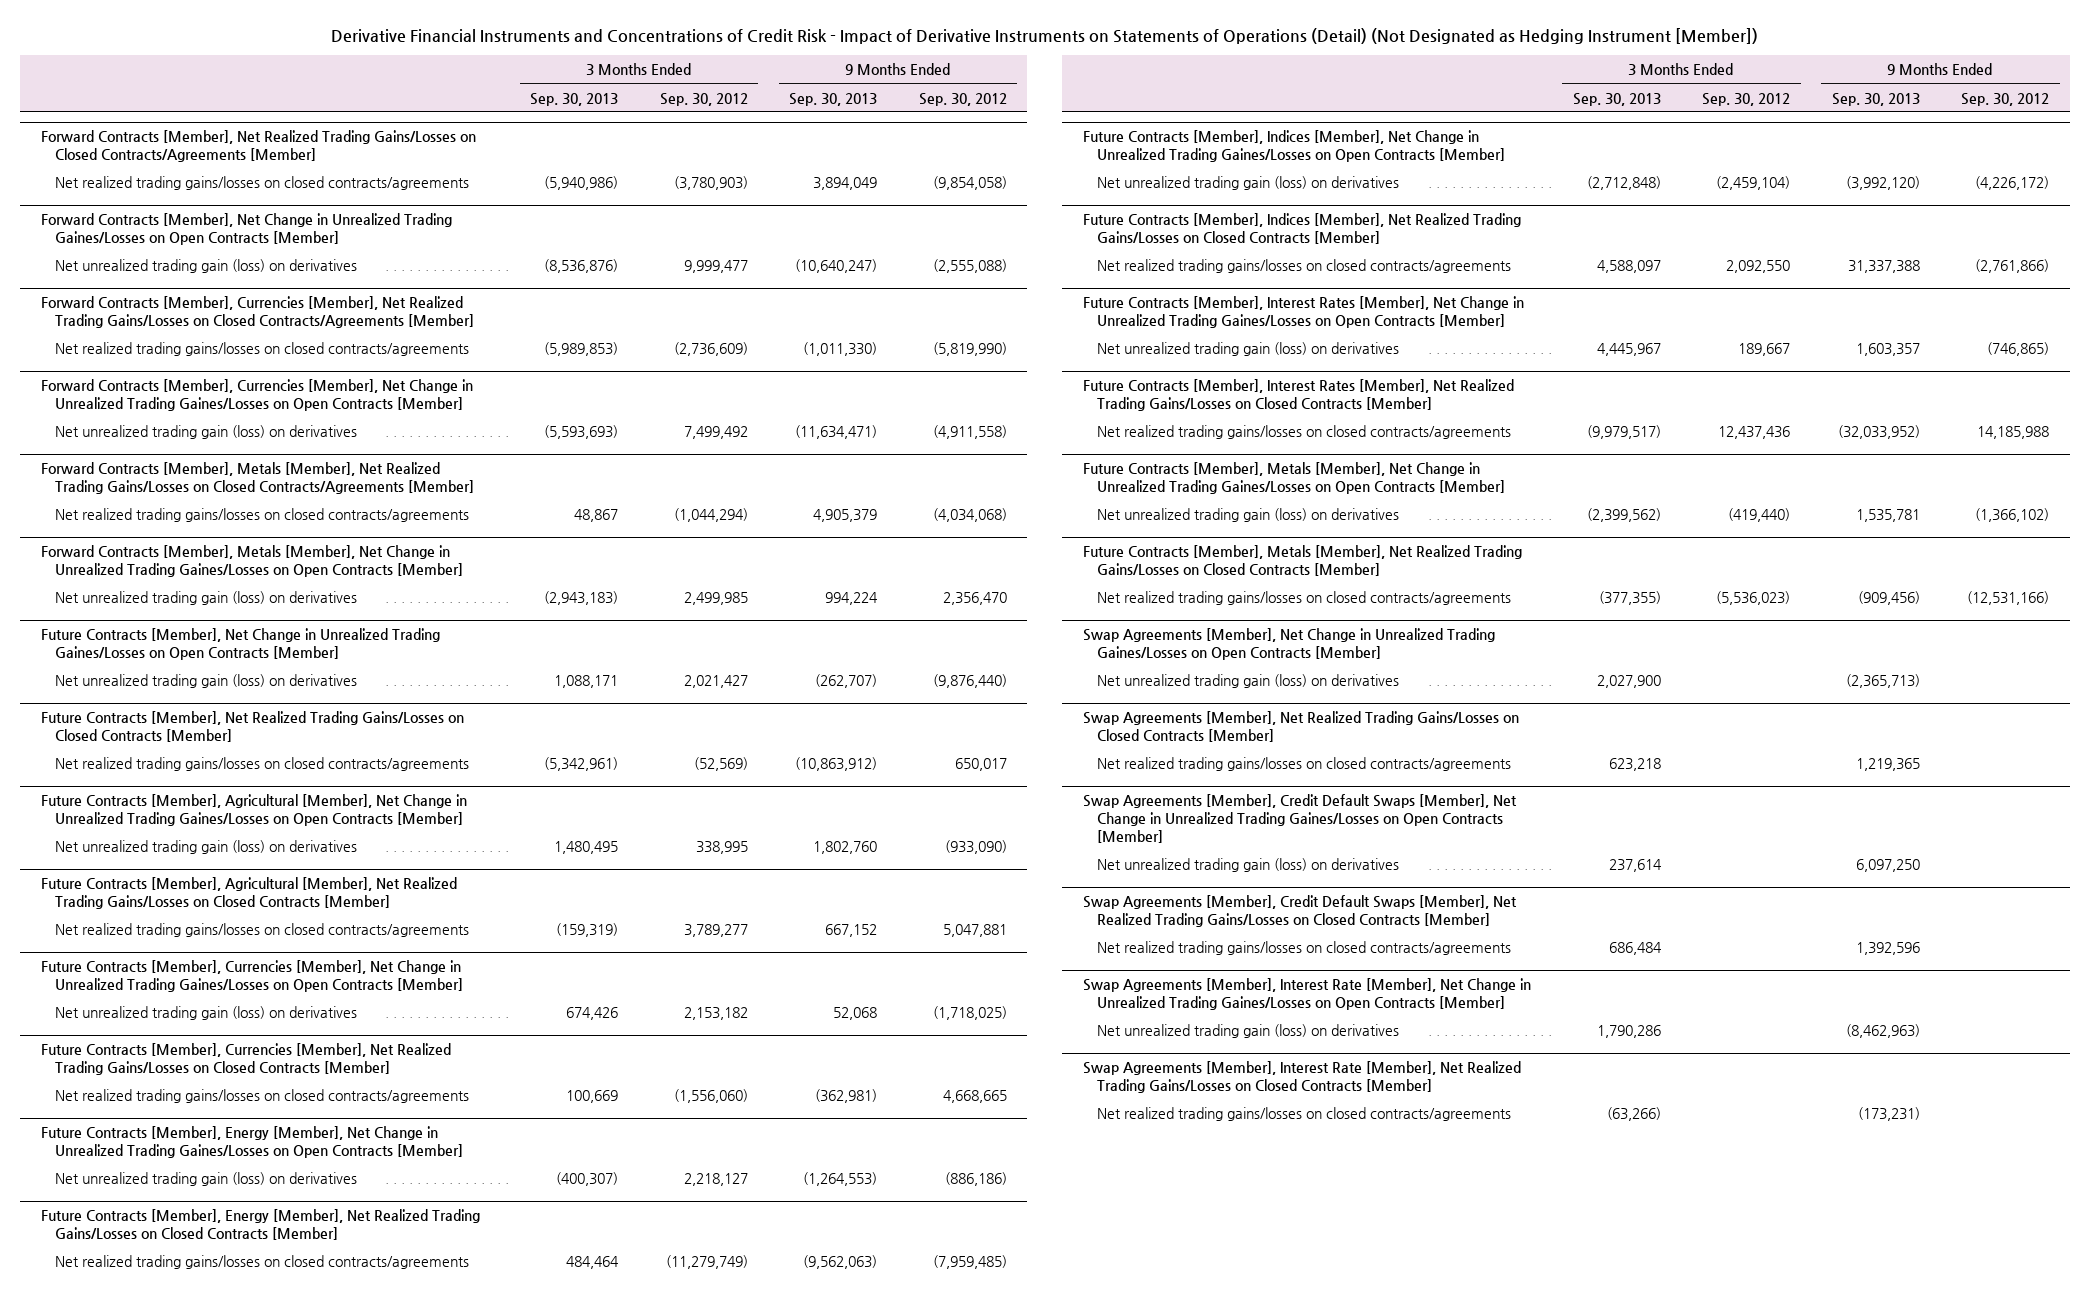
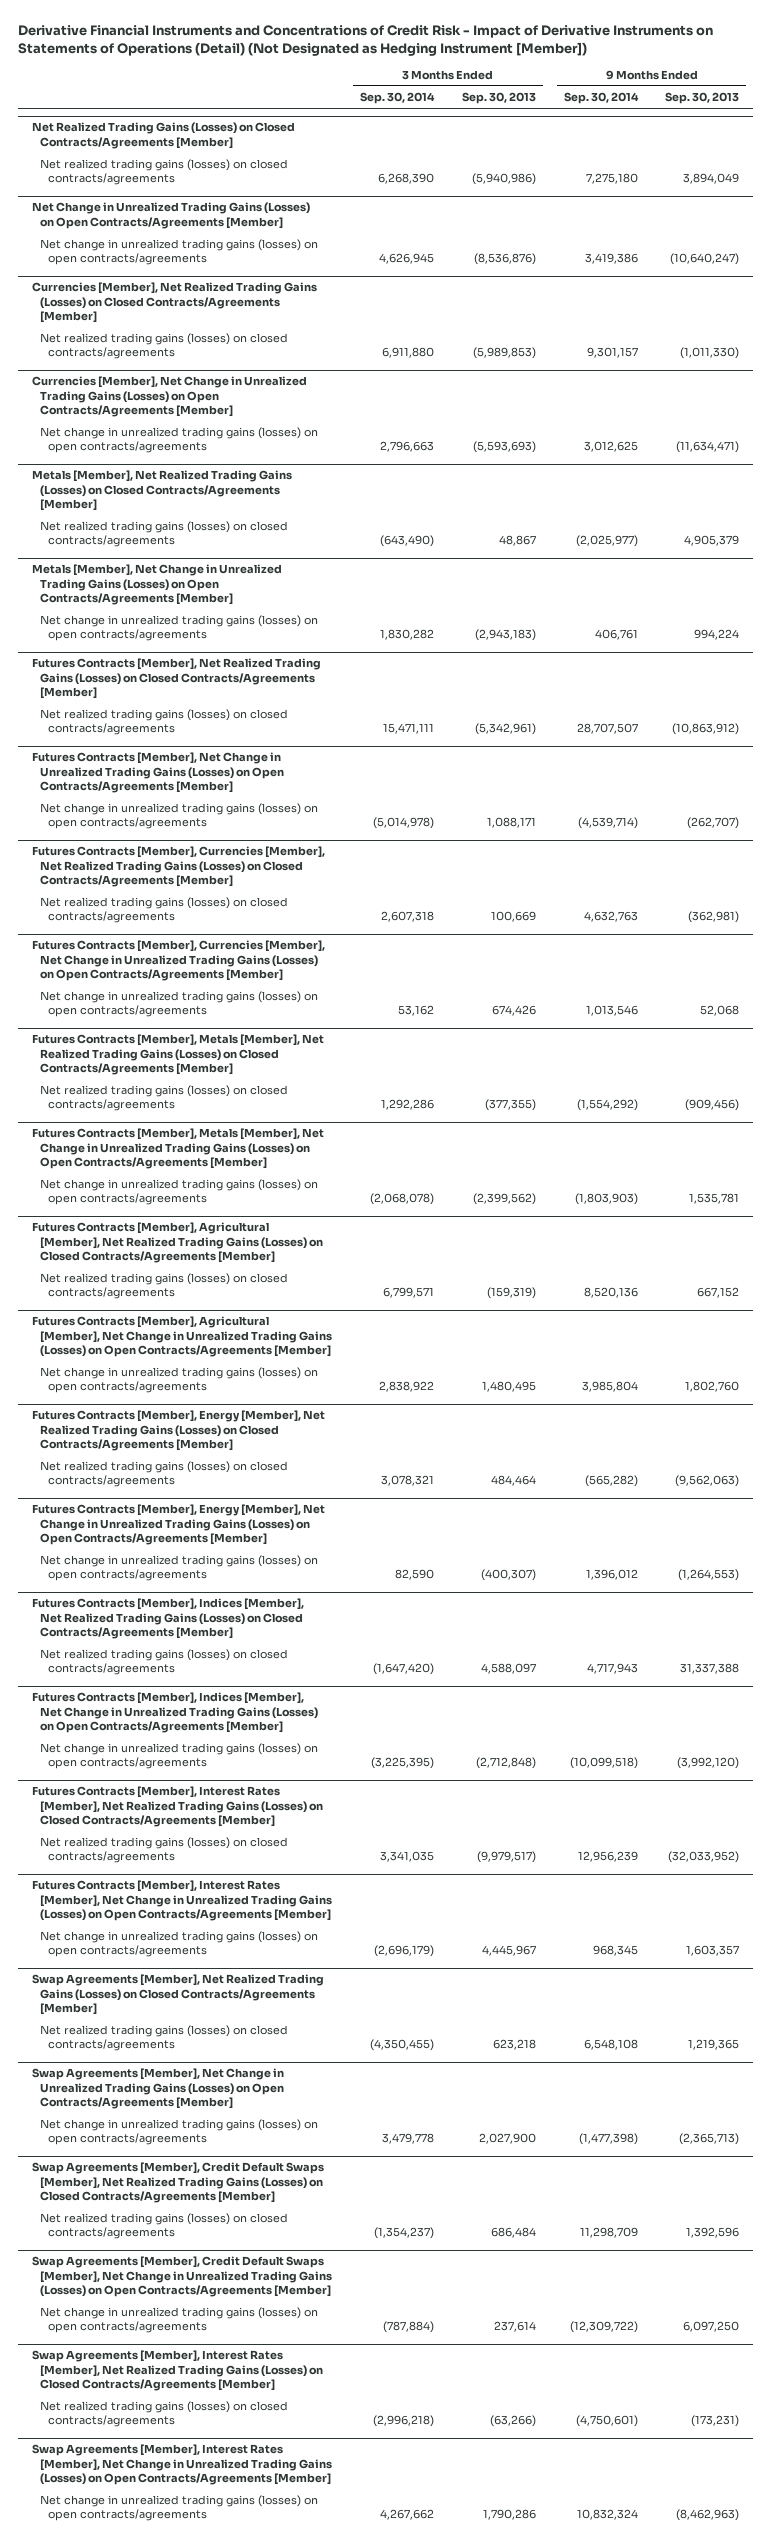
- | 3 Months Ended Sep. 30, 2013 | 3 Months Ended Sep. 30, 2012 | 9 Months Ended Sep. 30, 2013 | 9 Months Ended Sep. 30, 2012
+ | 3 Months Ended Sep. 30, 2014 | 3 Months Ended Sep. 30, 2013 | 9 Months Ended Sep. 30, 2014 | 9 Months Ended Sep. 30, 2013
- Forward Contracts [Member], Net Realized Trading Gains/Losses on Closed Contracts/Agreements [Member]
- Net realized trading gains/losses on closed contracts/agreements | (5,940,986) | (3,780,903) | 3,894,049 | (9,854,058)
- Forward Contracts [Member], Net Change in Unrealized Trading Gaines/Losses on Open Contracts [Member]
- Net unrealized trading gain (loss) on derivatives | (8,536,876) | 9,999,477 | (10,640,247) | (2,555,088)
- Forward Contracts [Member], Currencies [Member], Net Realized Trading Gains/Losses on Closed Contracts/Agreements [Member]
- Net realized trading gains/losses on closed contracts/agreements | (5,989,853) | (2,736,609) | (1,011,330) | (5,819,990)
- Forward Contracts [Member], Currencies [Member], Net Change in Unrealized Trading Gaines/Losses on Open Contracts [Member]
- Net unrealized trading gain (loss) on derivatives | (5,593,693) | 7,499,492 | (11,634,471) | (4,911,558)
- Forward Contracts [Member], Metals [Member], Net Realized Trading Gains/Losses on Closed Contracts/Agreements [Member]
- Net realized trading gains/losses on closed contracts/agreements | 48,867 | (1,044,294) | 4,905,379 | (4,034,068)
- Forward Contracts [Member], Metals [Member], Net Change in Unrealized Trading Gaines/Losses on Open Contracts [Member]
- Net unrealized trading gain (loss) on derivatives | (2,943,183) | 2,499,985 | 994,224 | 2,356,470
- Future Contracts [Member], Net Change in Unrealized Trading Gaines/Losses on Open Contracts [Member]
- Net unrealized trading gain (loss) on derivatives | 1,088,171 | 2,021,427 | (262,707) | (9,876,440)
- Future Contracts [Member], Net Realized Trading Gains/Losses on Closed Contracts [Member]
- Net realized trading gains/losses on closed contracts/agreements | (5,342,961) | (52,569) | (10,863,912) | 650,017
- Future Contracts [Member], Agricultural [Member], Net Change in Unrealized Trading Gaines/Losses on Open Contracts [Member]
- Net unrealized trading gain (loss) on derivatives | 1,480,495 | 338,995 | 1,802,760 | (933,090)
- Future Contracts [Member], Agricultural [Member], Net Realized Trading Gains/Losses on Closed Contracts [Member]
- Net realized trading gains/losses on closed contracts/agreements | (159,319) | 3,789,277 | 667,152 | 5,047,881
- Future Contracts [Member], Currencies [Member], Net Change in Unrealized Trading Gaines/Losses on Open Contracts [Member]
- Net unrealized trading gain (loss) on derivatives | 674,426 | 2,153,182 | 52,068 | (1,718,025)
- Future Contracts [Member], Currencies [Member], Net Realized Trading Gains/Losses on Closed Contracts [Member]
- Net realized trading gains/losses on closed contracts/agreements | 100,669 | (1,556,060) | (362,981) | 4,668,665
- Future Contracts [Member], Energy [Member], Net Change in Unrealized Trading Gaines/Losses on Open Contracts [Member]
- Net unrealized trading gain (loss) on derivatives | (400,307) | 2,218,127 | (1,264,553) | (886,186)
- Future Contracts [Member], Energy [Member], Net Realized Trading Gains/Losses on Closed Contracts [Member]
- Net realized trading gains/losses on closed contracts/agreements | 484,464 | (11,279,749) | (9,562,063) | (7,959,485)
- Future Contracts [Member], Indices [Member], Net Change in Unrealized Trading Gaines/Losses on Open Contracts [Member]
- Net unrealized trading gain (loss) on derivatives | (2,712,848) | (2,459,104) | (3,992,120) | (4,226,172)
- Future Contracts [Member], Indices [Member], Net Realized Trading Gains/Losses on Closed Contracts [Member]
- Net realized trading gains/losses on closed contracts/agreements | 4,588,097 | 2,092,550 | 31,337,388 | (2,761,866)
- Future Contracts [Member], Interest Rates [Member], Net Change in Unrealized Trading Gaines/Losses on Open Contracts [Member]
- Net unrealized trading gain (loss) on derivatives | 4,445,967 | 189,667 | 1,603,357 | (746,865)
- Future Contracts [Member], Interest Rates [Member], Net Realized Trading Gains/Losses on Closed Contracts [Member]
- Net realized trading gains/losses on closed contracts/agreements | (9,979,517) | 12,437,436 | (32,033,952) | 14,185,988
- Future Contracts [Member], Metals [Member], Net Change in Unrealized Trading Gaines/Losses on Open Contracts [Member]
- Net unrealized trading gain (loss) on derivatives | (2,399,562) | (419,440) | 1,535,781 | (1,366,102)
- Future Contracts [Member], Metals [Member], Net Realized Trading Gains/Losses on Closed Contracts [Member]
- Net realized trading gains/losses on closed contracts/agreements | (377,355) | (5,536,023) | (909,456) | (12,531,166)
- Swap Agreements [Member], Net Change in Unrealized Trading Gaines/Losses on Open Contracts [Member]
- Net unrealized trading gain (loss) on derivatives | 2,027,900 | | (2,365,713) |
- Swap Agreements [Member], Net Realized Trading Gains/Losses on Closed Contracts [Member]
- Net realized trading gains/losses on closed contracts/agreements | 623,218 | | 1,219,365 |
- Swap Agreements [Member], Credit Default Swaps [Member], Net Change in Unrealized Trading Gaines/Losses on Open Contracts [Member]
- Net unrealized trading gain (loss) on derivatives | 237,614 | | 6,097,250 |
- Swap Agreements [Member], Credit Default Swaps [Member], Net Realized Trading Gains/Losses on Closed Contracts [Member]
- Net realized trading gains/losses on closed contracts/agreements | 686,484 | | 1,392,596 |
- Swap Agreements [Member], Interest Rate [Member], Net Change in Unrealized Trading Gaines/Losses on Open Contracts [Member]
- Net unrealized trading gain (loss) on derivatives | 1,790,286 | | (8,462,963) |
- Swap Agreements [Member], Interest Rate [Member], Net Realized Trading Gains/Losses on Closed Contracts [Member]
- Net realized trading gains/losses on closed contracts/agreements | (63,266) | | (173,231) |
+ Net Realized Trading Gains (Losses) on Closed Contracts/Agreements [Member]
+ Net realized trading gains (losses) on closed contracts/agreements | 6,268,390 | (5,940,986) | 7,275,180 | 3,894,049
+ Net Change in Unrealized Trading Gains (Losses) on Open Contracts/Agreements [Member]
+ Net change in unrealized trading gains (losses) on open contracts/agreements | 4,626,945 | (8,536,876) | 3,419,386 | (10,640,247)
+ Currencies [Member], Net Realized Trading Gains (Losses) on Closed Contracts/Agreements [Member]
+ Net realized trading gains (losses) on closed contracts/agreements | 6,911,880 | (5,989,853) | 9,301,157 | (1,011,330)
+ Currencies [Member], Net Change in Unrealized Trading Gains (Losses) on Open Contracts/Agreements [Member]
+ Net change in unrealized trading gains (losses) on open contracts/agreements | 2,796,663 | (5,593,693) | 3,012,625 | (11,634,471)
+ Metals [Member], Net Realized Trading Gains (Losses) on Closed Contracts/Agreements [Member]
+ Net realized trading gains (losses) on closed contracts/agreements | (643,490) | 48,867 | (2,025,977) | 4,905,379
+ Metals [Member], Net Change in Unrealized Trading Gains (Losses) on Open Contracts/Agreements [Member]
+ Net change in unrealized trading gains (losses) on open contracts/agreements | 1,830,282 | (2,943,183) | 406,761 | 994,224
+ Futures Contracts [Member], Net Realized Trading Gains (Losses) on Closed Contracts/Agreements [Member]
+ Net realized trading gains (losses) on closed contracts/agreements | 15,471,111 | (5,342,961) | 28,707,507 | (10,863,912)
+ Futures Contracts [Member], Net Change in Unrealized Trading Gains (Losses) on Open Contracts/Agreements [Member]
+ Net change in unrealized trading gains (losses) on open contracts/agreements | (5,014,978) | 1,088,171 | (4,539,714) | (262,707)
+ Futures Contracts [Member], Currencies [Member], Net Realized Trading Gains (Losses) on Closed Contracts/Agreements [Member]
+ Net realized trading gains (losses) on closed contracts/agreements | 2,607,318 | 100,669 | 4,632,763 | (362,981)
+ Futures Contracts [Member], Currencies [Member], Net Change in Unrealized Trading Gains (Losses) on Open Contracts/Agreements [Member]
+ Net change in unrealized trading gains (losses) on open contracts/agreements | 53,162 | 674,426 | 1,013,546 | 52,068
+ Futures Contracts [Member], Metals [Member], Net Realized Trading Gains (Losses) on Closed Contracts/Agreements [Member]
+ Net realized trading gains (losses) on closed contracts/agreements | 1,292,286 | (377,355) | (1,554,292) | (909,456)
+ Futures Contracts [Member], Metals [Member], Net Change in Unrealized Trading Gains (Losses) on Open Contracts/Agreements [Member]
+ Net change in unrealized trading gains (losses) on open contracts/agreements | (2,068,078) | (2,399,562) | (1,803,903) | 1,535,781
+ Futures Contracts [Member], Agricultural [Member], Net Realized Trading Gains (Losses) on Closed Contracts/Agreements [Member]
+ Net realized trading gains (losses) on closed contracts/agreements | 6,799,571 | (159,319) | 8,520,136 | 667,152
+ Futures Contracts [Member], Agricultural [Member], Net Change in Unrealized Trading Gains (Losses) on Open Contracts/Agreements [Member]
+ Net change in unrealized trading gains (losses) on open contracts/agreements | 2,838,922 | 1,480,495 | 3,985,804 | 1,802,760
+ Futures Contracts [Member], Energy [Member], Net Realized Trading Gains (Losses) on Closed Contracts/Agreements [Member]
+ Net realized trading gains (losses) on closed contracts/agreements | 3,078,321 | 484,464 | (565,282) | (9,562,063)
+ Futures Contracts [Member], Energy [Member], Net Change in Unrealized Trading Gains (Losses) on Open Contracts/Agreements [Member]
+ Net change in unrealized trading gains (losses) on open contracts/agreements | 82,590 | (400,307) | 1,396,012 | (1,264,553)
+ Futures Contracts [Member], Indices [Member], Net Realized Trading Gains (Losses) on Closed Contracts/Agreements [Member]
+ Net realized trading gains (losses) on closed contracts/agreements | (1,647,420) | 4,588,097 | 4,717,943 | 31,337,388
+ Futures Contracts [Member], Indices [Member], Net Change in Unrealized Trading Gains (Losses) on Open Contracts/Agreements [Member]
+ Net change in unrealized trading gains (losses) on open contracts/agreements | (3,225,395) | (2,712,848) | (10,099,518) | (3,992,120)
+ Futures Contracts [Member], Interest Rates [Member], Net Realized Trading Gains (Losses) on Closed Contracts/Agreements [Member]
+ Net realized trading gains (losses) on closed contracts/agreements | 3,341,035 | (9,979,517) | 12,956,239 | (32,033,952)
+ Futures Contracts [Member], Interest Rates [Member], Net Change in Unrealized Trading Gains (Losses) on Open Contracts/Agreements [Member]
+ Net change in unrealized trading gains (losses) on open contracts/agreements | (2,696,179) | 4,445,967 | 968,345 | 1,603,357
+ Swap Agreements [Member], Net Realized Trading Gains (Losses) on Closed Contracts/Agreements [Member]
+ Net realized trading gains (losses) on closed contracts/agreements | (4,350,455) | 623,218 | 6,548,108 | 1,219,365
+ Swap Agreements [Member], Net Change in Unrealized Trading Gains (Losses) on Open Contracts/Agreements [Member]
+ Net change in unrealized trading gains (losses) on open contracts/agreements | 3,479,778 | 2,027,900 | (1,477,398) | (2,365,713)
+ Swap Agreements [Member], Credit Default Swaps [Member], Net Realized Trading Gains (Losses) on Closed Contracts/Agreements [Member]
+ Net realized trading gains (losses) on closed contracts/agreements | (1,354,237) | 686,484 | 11,298,709 | 1,392,596
+ Swap Agreements [Member], Credit Default Swaps [Member], Net Change in Unrealized Trading Gains (Losses) on Open Contracts/Agreements [Member]
+ Net change in unrealized trading gains (losses) on open contracts/agreements | (787,884) | 237,614 | (12,309,722) | 6,097,250
+ Swap Agreements [Member], Interest Rates [Member], Net Realized Trading Gains (Losses) on Closed Contracts/Agreements [Member]
+ Net realized trading gains (losses) on closed contracts/agreements | (2,996,218) | (63,266) | (4,750,601) | (173,231)
+ Swap Agreements [Member], Interest Rates [Member], Net Change in Unrealized Trading Gains (Losses) on Open Contracts/Agreements [Member]
+ Net change in unrealized trading gains (losses) on open contracts/agreements | 4,267,662 | 1,790,286 | 10,832,324 | (8,462,963)

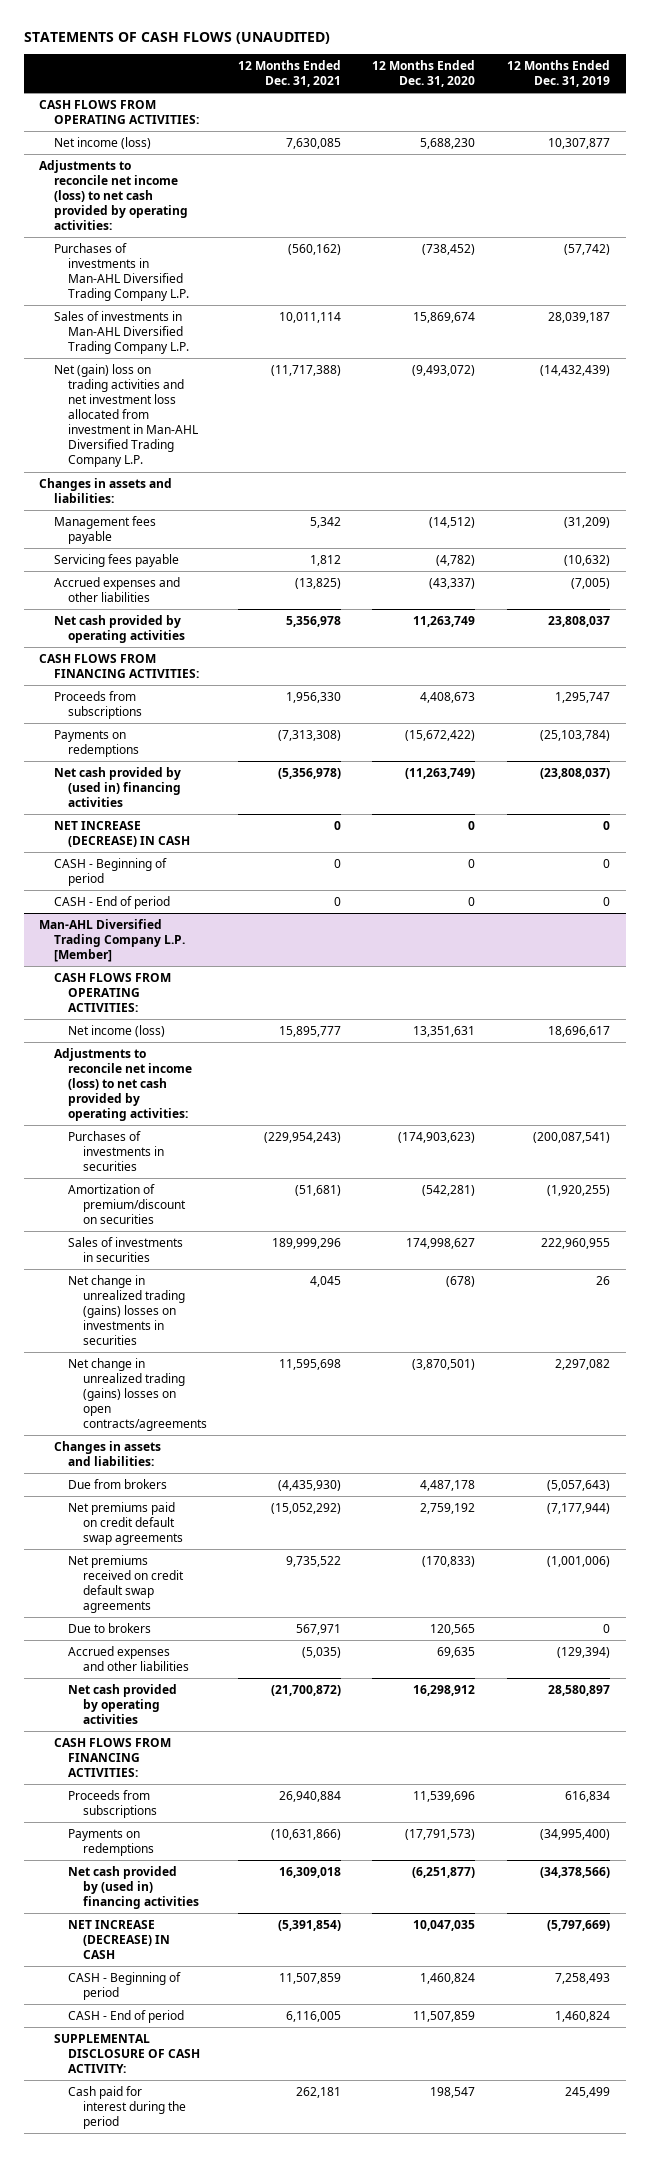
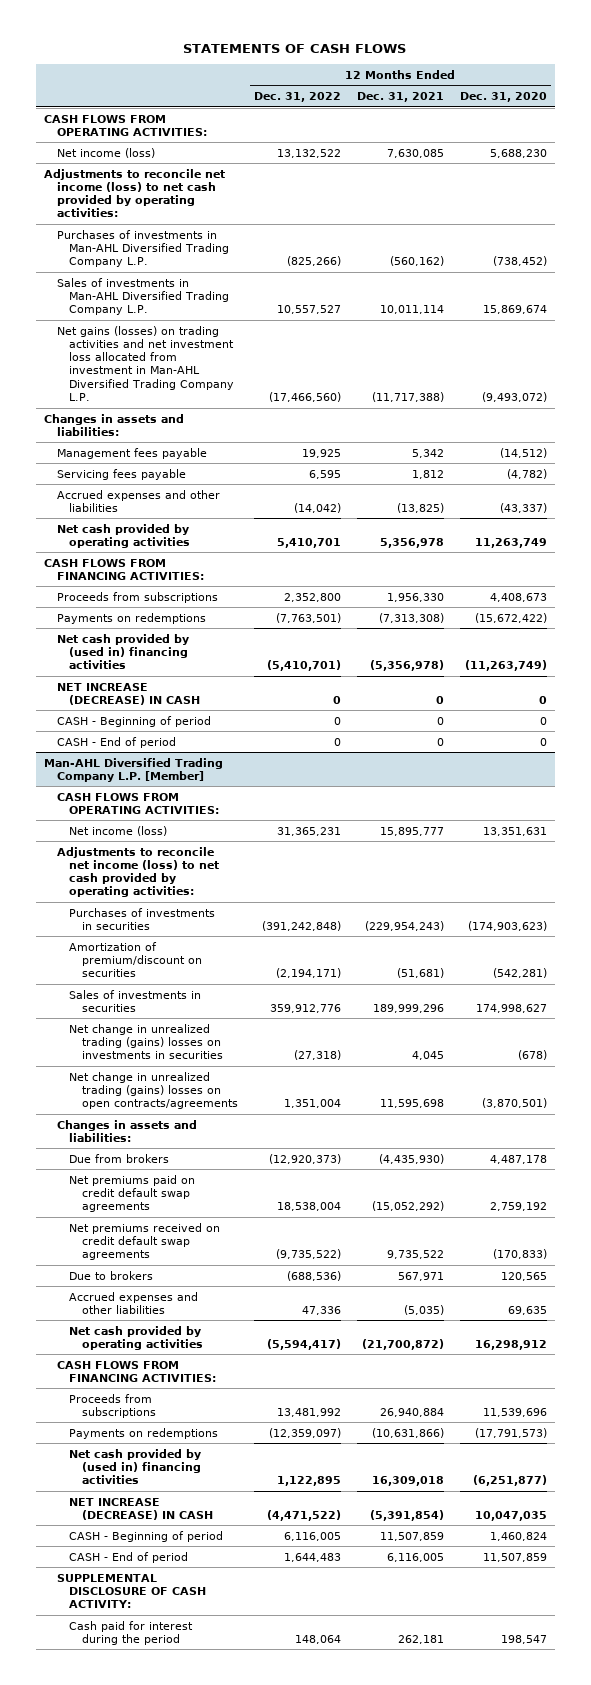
- STATEMENTS OF CASH FLOWS (UNAUDITED)
+ STATEMENTS OF CASH FLOWS
- | 12 Months Ended Dec. 31, 2021 | 12 Months Ended Dec. 31, 2020 | 12 Months Ended Dec. 31, 2019
+ | 12 Months Ended Dec. 31, 2022 | 12 Months Ended Dec. 31, 2021 | 12 Months Ended Dec. 31, 2020
- Net (gain) loss on trading activities and net investment loss allocated from investment in Man-AHL Diversified Trading Company L.P. | (11,717,388) | (9,493,072) | (14,432,439)
+ Net gains (losses) on trading activities and net investment loss allocated from investment in Man-AHL Diversified Trading Company L.P. | (17,466,560) | (11,717,388) | (9,493,072)

